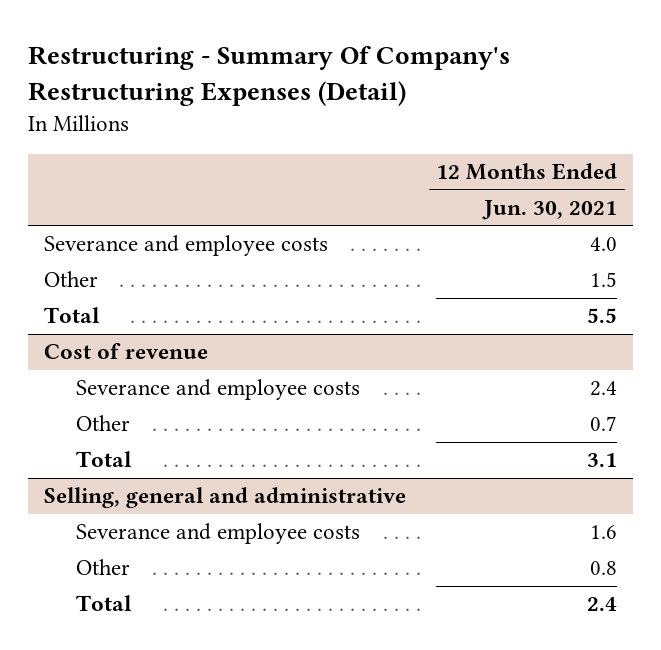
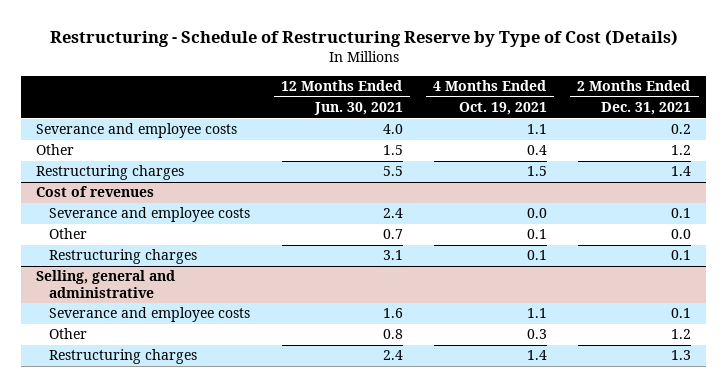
- Restructuring - Summary Of Company's Restructuring Expenses (Detail)
+ Restructuring - Schedule of Restructuring Reserve by Type of Cost (Details)
- | 12 Months Ended Jun. 30, 2021
+ | 12 Months Ended Jun. 30, 2021 | 4 Months Ended Oct. 19, 2021 | 2 Months Ended Dec. 31, 2021
- Total | 5.5
- Cost of revenue
+ Restructuring charges | 5.5 | 1.5 | 1.4
+ Cost of revenues
- Total | 3.1
+ Restructuring charges | 3.1 | 0.1 | 0.1
@ Selling, general and administrative
- Total | 2.4
+ Restructuring charges | 2.4 | 1.4 | 1.3

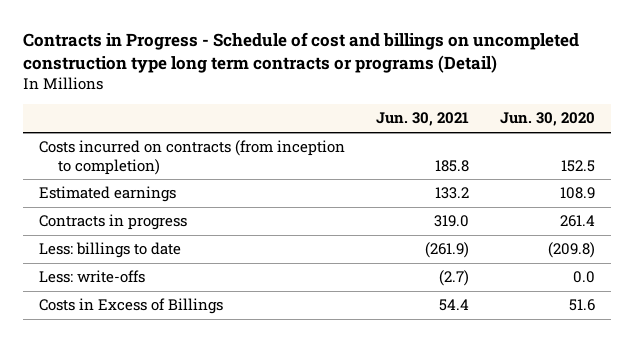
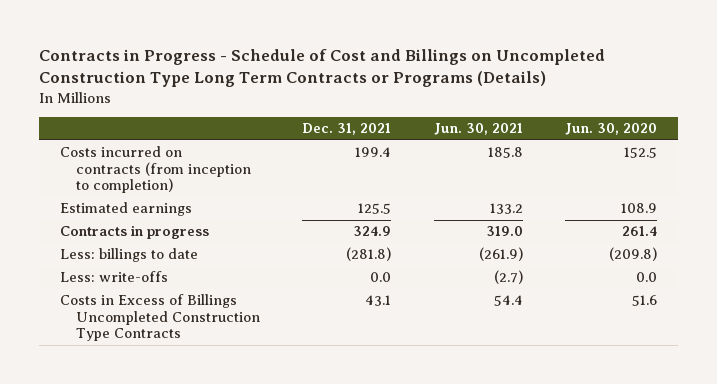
- Contracts in Progress - Schedule of cost and billings on uncompleted construction type long term contracts or programs (Detail)
+ Contracts in Progress - Schedule of Cost and Billings on Uncompleted Construction Type Long Term Contracts or Programs (Details)
- | Jun. 30, 2021 | Jun. 30, 2020
+ | Dec. 31, 2021 | Jun. 30, 2021 | Jun. 30, 2020
- Costs in Excess of Billings | 54.4 | 51.6
+ Costs in Excess of Billings Uncompleted Construction Type Contracts | 43.1 | 54.4 | 51.6

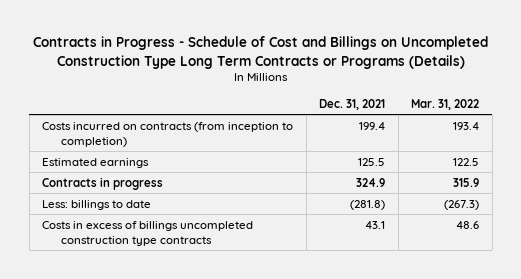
- | Dec. 31, 2021 | Jun. 30, 2021 | Jun. 30, 2020
+ | Dec. 31, 2021 | Mar. 31, 2022
- Less: write-offs | 0.0 | (2.7) | 0.0
- Costs in Excess of Billings Uncompleted Construction Type Contracts | 43.1 | 54.4 | 51.6
+ Costs in excess of billings uncompleted construction type contracts | 43.1 | 48.6

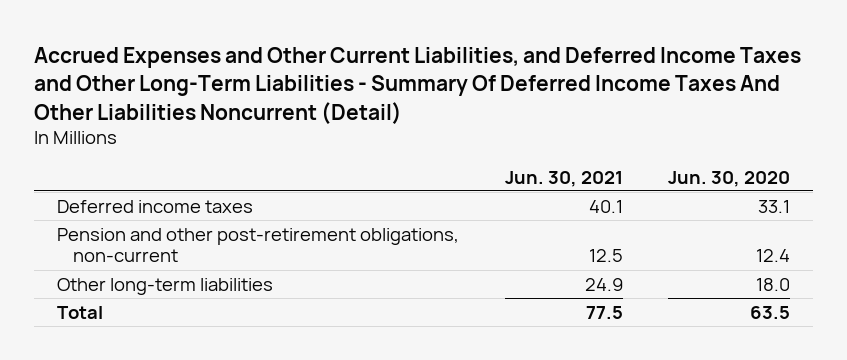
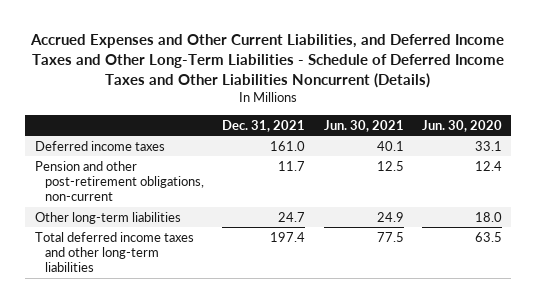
- Accrued Expenses and Other Current Liabilities, and Deferred Income Taxes and Other Long-Term Liabilities - Summary Of Deferred Income Taxes And Other Liabilities Noncurrent (Detail)
+ Accrued Expenses and Other Current Liabilities, and Deferred Income Taxes and Other Long-Term Liabilities - Schedule of Deferred Income Taxes and Other Liabilities Noncurrent (Details)
- | Jun. 30, 2021 | Jun. 30, 2020
+ | Dec. 31, 2021 | Jun. 30, 2021 | Jun. 30, 2020
- Total | 77.5 | 63.5
+ Total deferred income taxes and other long-term liabilities | 197.4 | 77.5 | 63.5

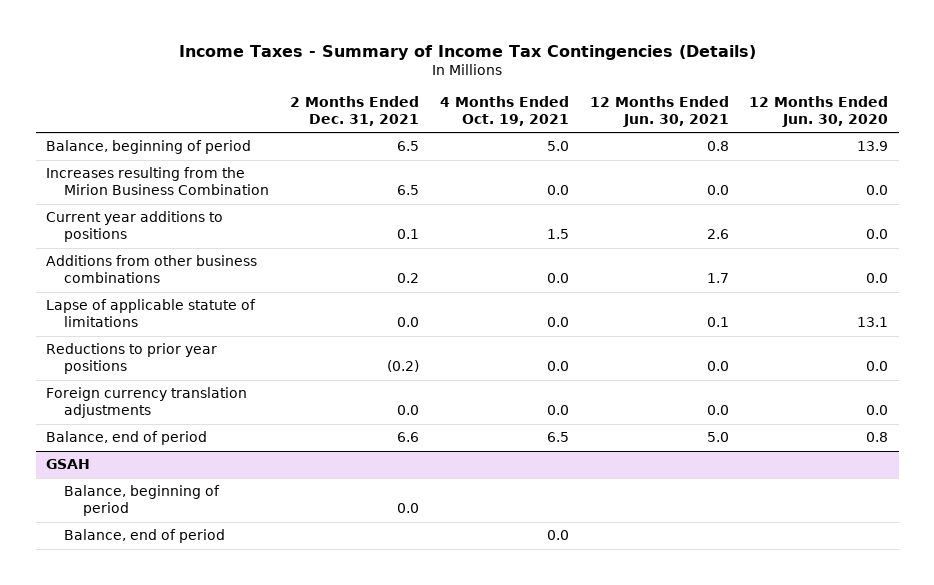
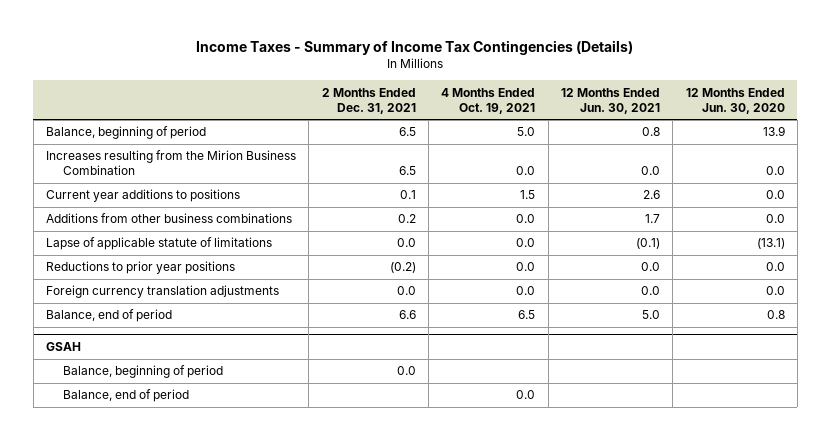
- Lapse of applicable statute of limitations | 0.0 | 0.0 | 0.1 | 13.1
+ Lapse of applicable statute of limitations | 0.0 | 0.0 | (0.1) | (13.1)

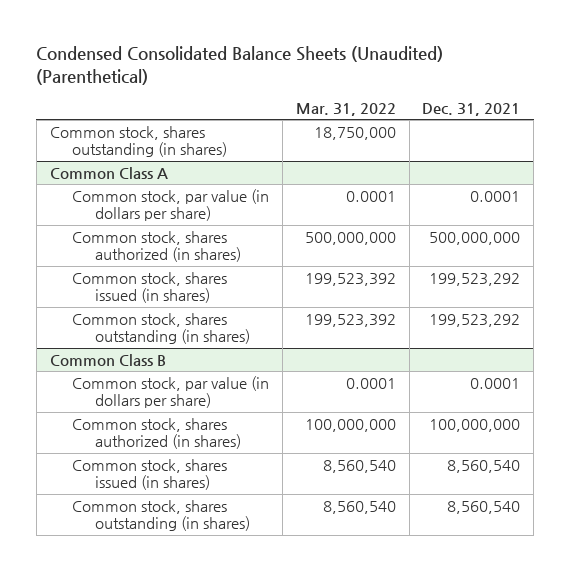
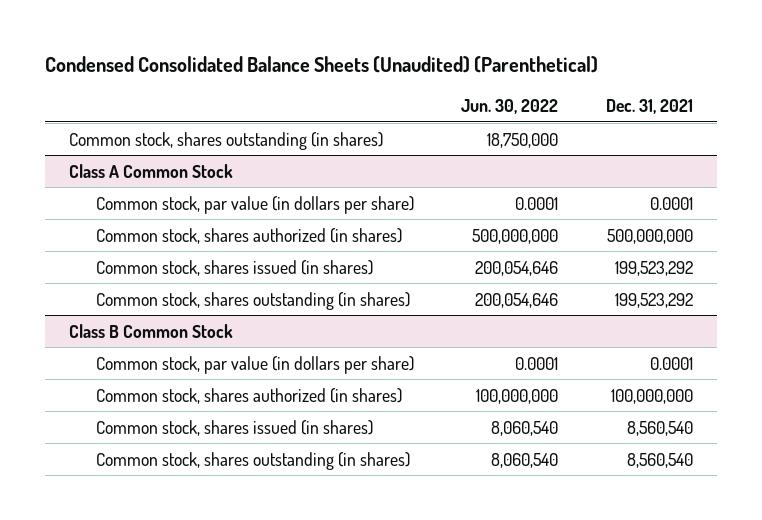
- | Mar. 31, 2022 | Dec. 31, 2021
+ | Jun. 30, 2022 | Dec. 31, 2021
- Common Class A
+ Class A Common Stock
- Common Class B
+ Class B Common Stock

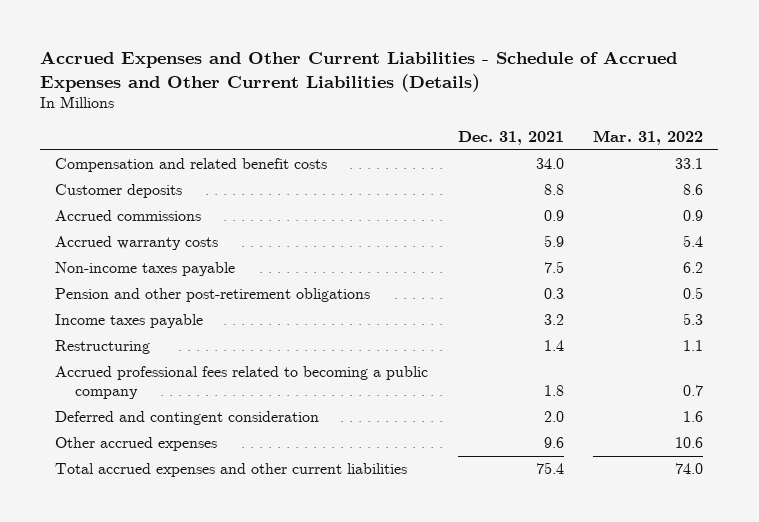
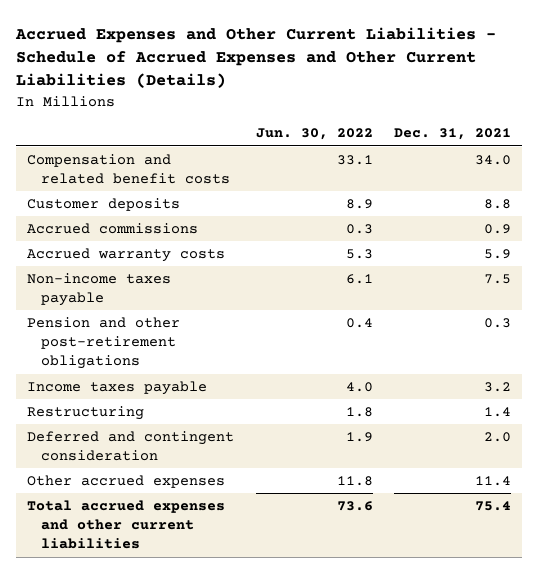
- | Dec. 31, 2021 | Mar. 31, 2022
+ | Jun. 30, 2022 | Dec. 31, 2021
- Accrued professional fees related to becoming a public company | 1.8 | 0.7
- Other accrued expenses | 9.6 | 10.6
+ Other accrued expenses | 11.8 | 11.4

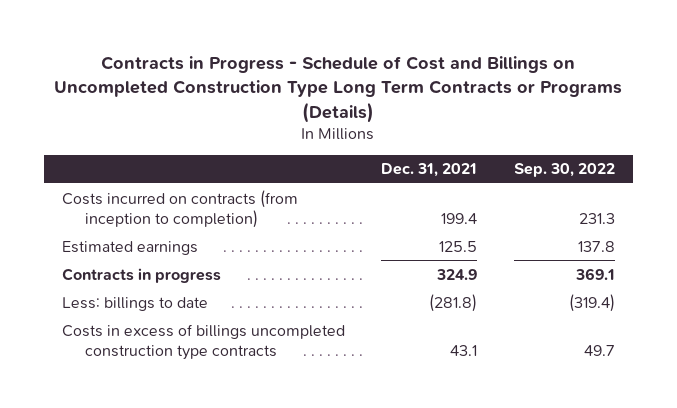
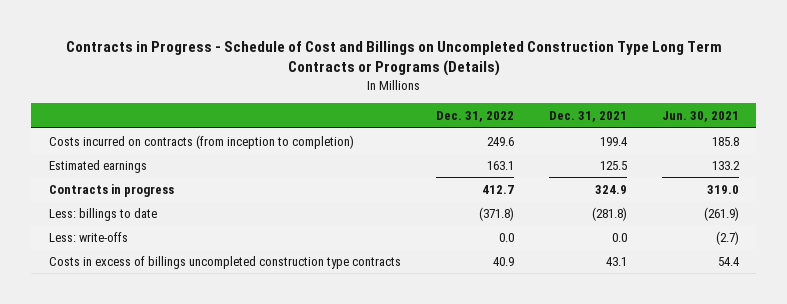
- | Dec. 31, 2021 | Sep. 30, 2022
+ | Dec. 31, 2022 | Dec. 31, 2021 | Jun. 30, 2021
+ Less: write-offs | 0.0 | 0.0 | (2.7)

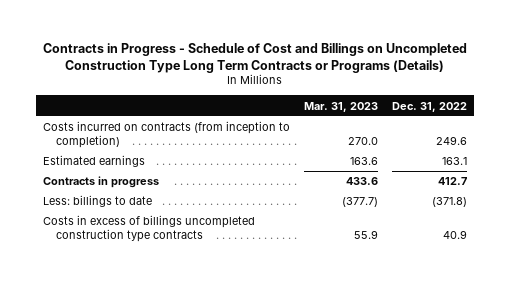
- | Dec. 31, 2022 | Dec. 31, 2021 | Jun. 30, 2021
+ | Mar. 31, 2023 | Dec. 31, 2022
- Less: write-offs | 0.0 | 0.0 | (2.7)

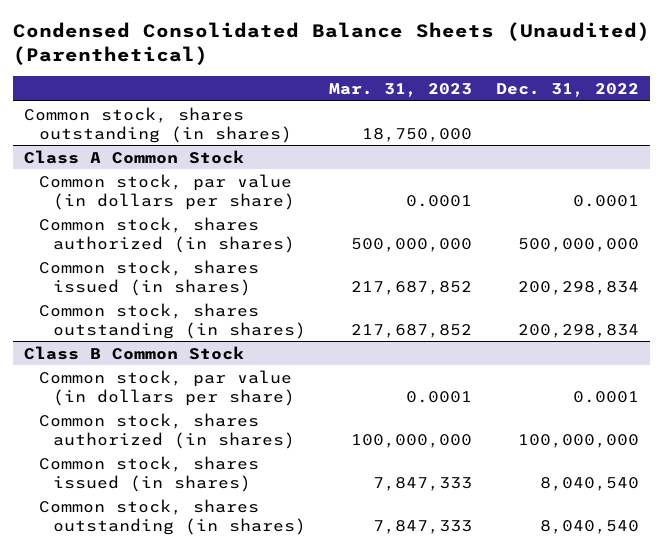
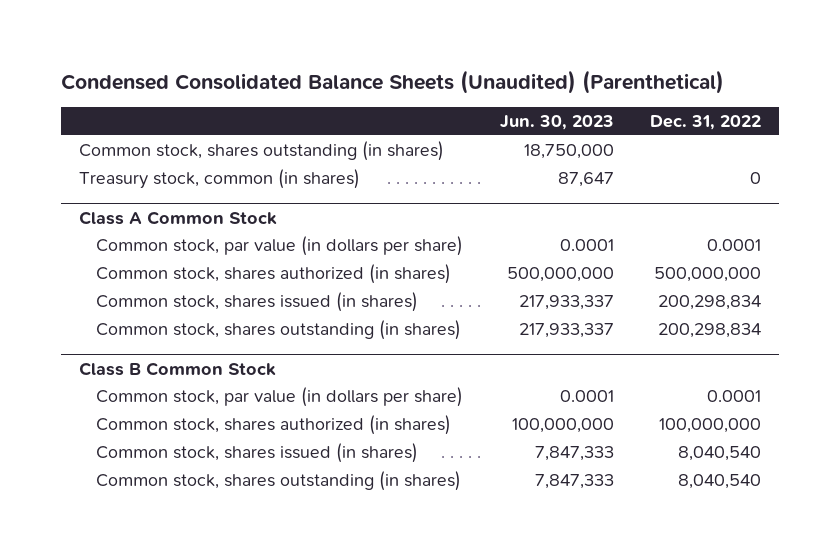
- | Mar. 31, 2023 | Dec. 31, 2022
+ | Jun. 30, 2023 | Dec. 31, 2022
+ Treasury stock, common (in shares) | 87,647 | 0

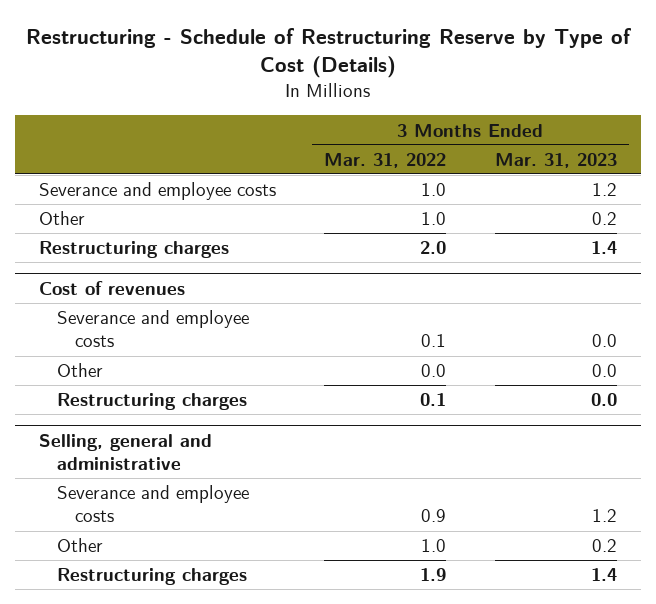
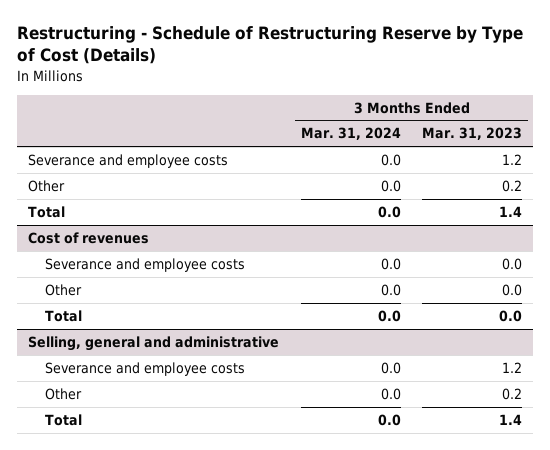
- | 3 Months Ended Mar. 31, 2022 | 3 Months Ended Mar. 31, 2023
+ | 3 Months Ended Mar. 31, 2024 | 3 Months Ended Mar. 31, 2023
- Restructuring charges | 2.0 | 1.4
+ Total | 0.0 | 1.4
@ Cost of revenues
- Restructuring charges | 0.1 | 0.0
+ Total | 0.0 | 0.0
@ Selling, general and administrative
- Restructuring charges | 1.9 | 1.4
+ Total | 0.0 | 1.4

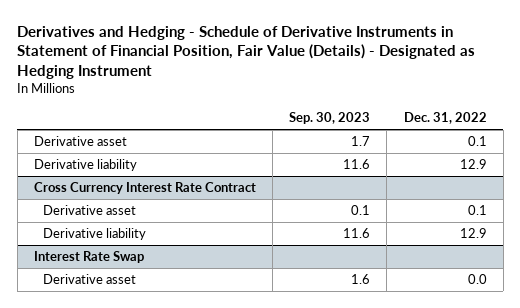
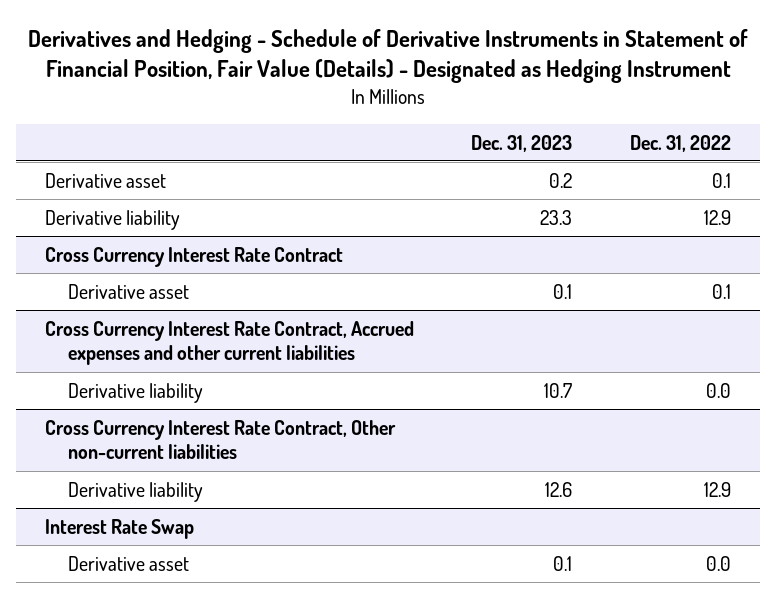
- | Sep. 30, 2023 | Dec. 31, 2022
+ | Dec. 31, 2023 | Dec. 31, 2022
+ Cross Currency Interest Rate Contract, Accrued expenses and other current liabilities
+ Derivative liability | 10.7 | 0.0
+ Cross Currency Interest Rate Contract, Other non-current liabilities

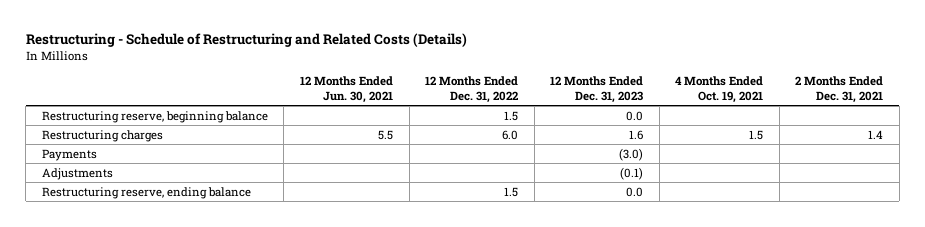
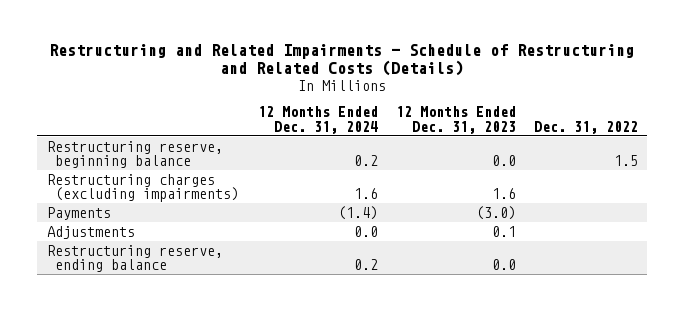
- Restructuring - Schedule of Restructuring and Related Costs (Details)
+ Restructuring and Related Impairments - Schedule of Restructuring and Related Costs (Details)
- | 12 Months Ended Jun. 30, 2021 | 12 Months Ended Dec. 31, 2022 | 12 Months Ended Dec. 31, 2023 | 4 Months Ended Oct. 19, 2021 | 2 Months Ended Dec. 31, 2021
+ | 12 Months Ended Dec. 31, 2024 | 12 Months Ended Dec. 31, 2023 | Dec. 31, 2022
- Restructuring charges | 5.5 | 6.0 | 1.6 | 1.5 | 1.4
+ Restructuring charges (excluding impairments) | 1.6 | 1.6 |
- Adjustments | | | (0.1) | |
+ Adjustments | 0.0 | 0.1 |

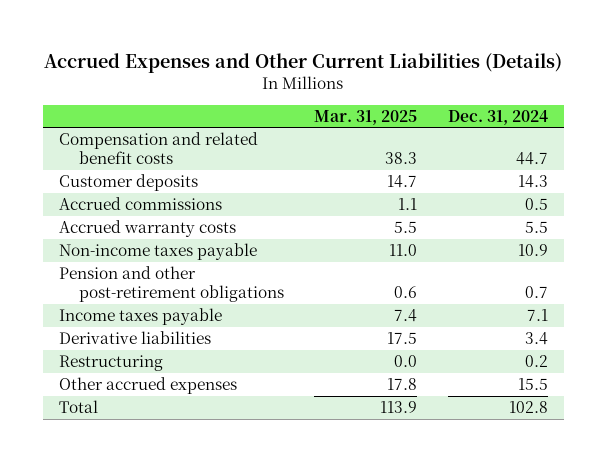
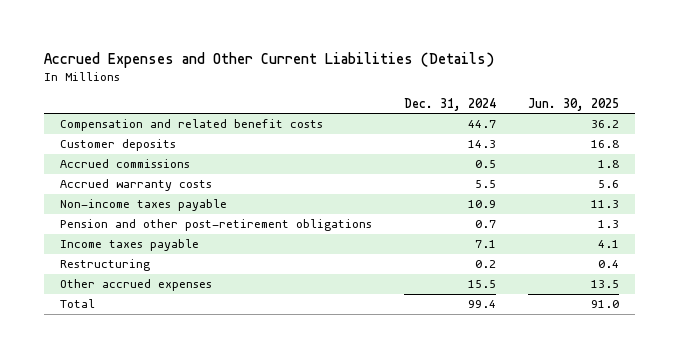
- | Mar. 31, 2025 | Dec. 31, 2024
+ | Dec. 31, 2024 | Jun. 30, 2025
- Derivative liabilities | 17.5 | 3.4
- Total | 113.9 | 102.8
+ Total | 99.4 | 91.0

